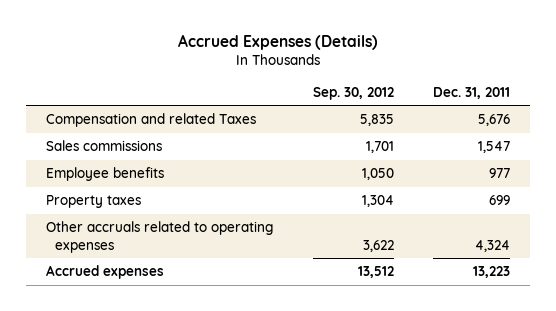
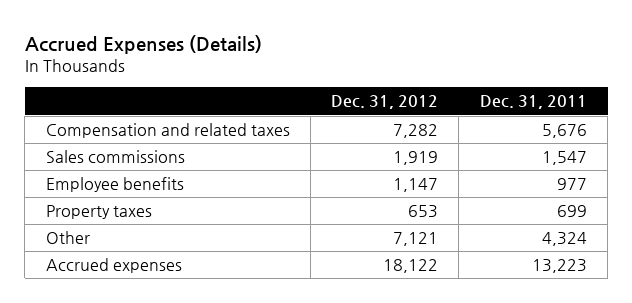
- | Sep. 30, 2012 | Dec. 31, 2011
+ | Dec. 31, 2012 | Dec. 31, 2011
- Compensation and related Taxes | 5,835 | 5,676
+ Compensation and related taxes | 7,282 | 5,676
- Other accruals related to operating expenses | 3,622 | 4,324
+ Other | 7,121 | 4,324

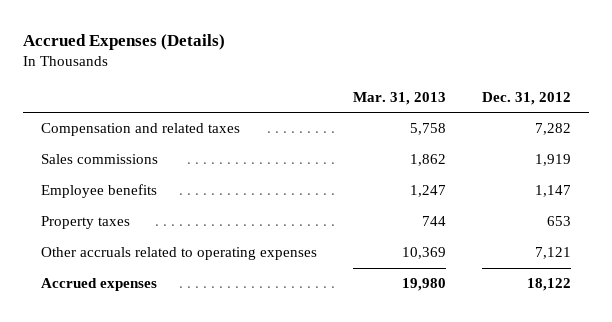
- | Dec. 31, 2012 | Dec. 31, 2011
+ | Mar. 31, 2013 | Dec. 31, 2012
- Other | 7,121 | 4,324
+ Other accruals related to operating expenses | 10,369 | 7,121

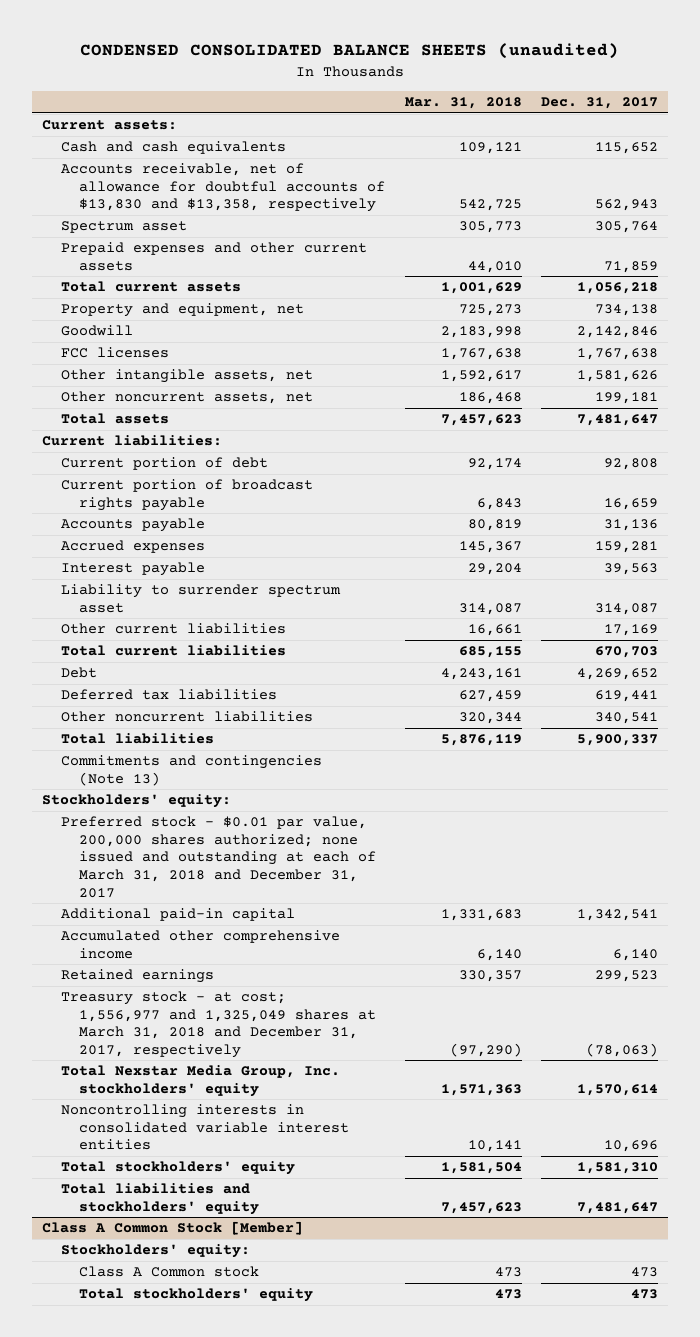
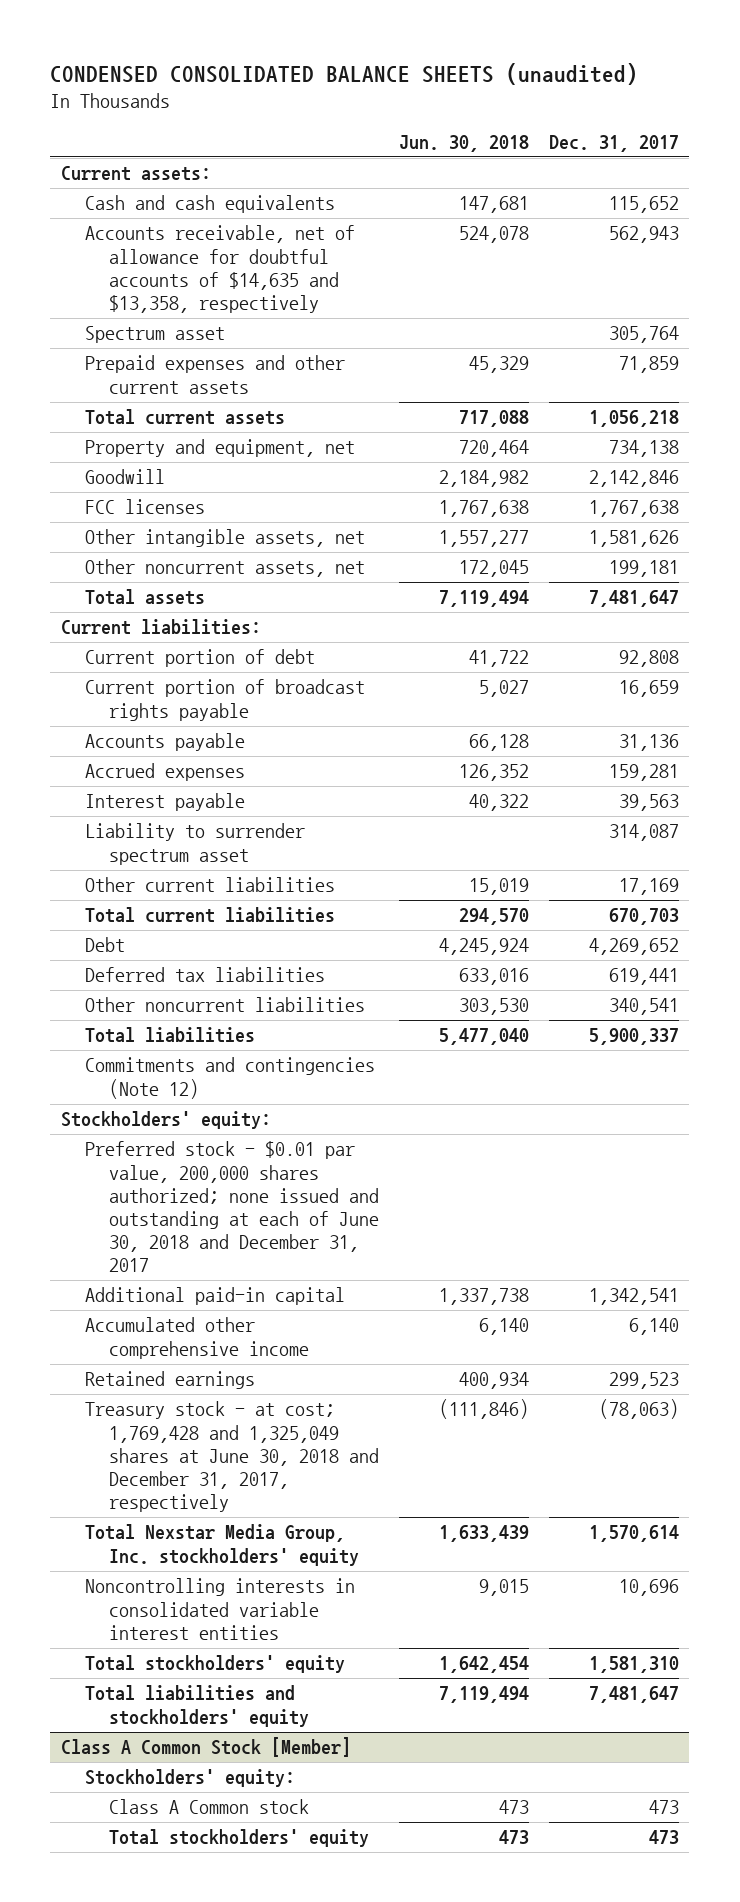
- | Mar. 31, 2018 | Dec. 31, 2017
+ | Jun. 30, 2018 | Dec. 31, 2017
- Accounts receivable, net of allowance for doubtful accounts of $13,830 and $13,358, respectively | 542,725 | 562,943
+ Accounts receivable, net of allowance for doubtful accounts of $14,635 and $13,358, respectively | 524,078 | 562,943
- Commitments and contingencies (Note 13)
+ Commitments and contingencies (Note 12)
- Preferred stock - $0.01 par value, 200,000 shares authorized; none issued and outstanding at each of March 31, 2018 and December 31, 2017
+ Preferred stock - $0.01 par value, 200,000 shares authorized; none issued and outstanding at each of June 30, 2018 and December 31, 2017
- Treasury stock - at cost; 1,556,977 and 1,325,049 shares at March 31, 2018 and December 31, 2017, respectively | (97,290) | (78,063)
+ Treasury stock - at cost; 1,769,428 and 1,325,049 shares at June 30, 2018 and December 31, 2017, respectively | (111,846) | (78,063)

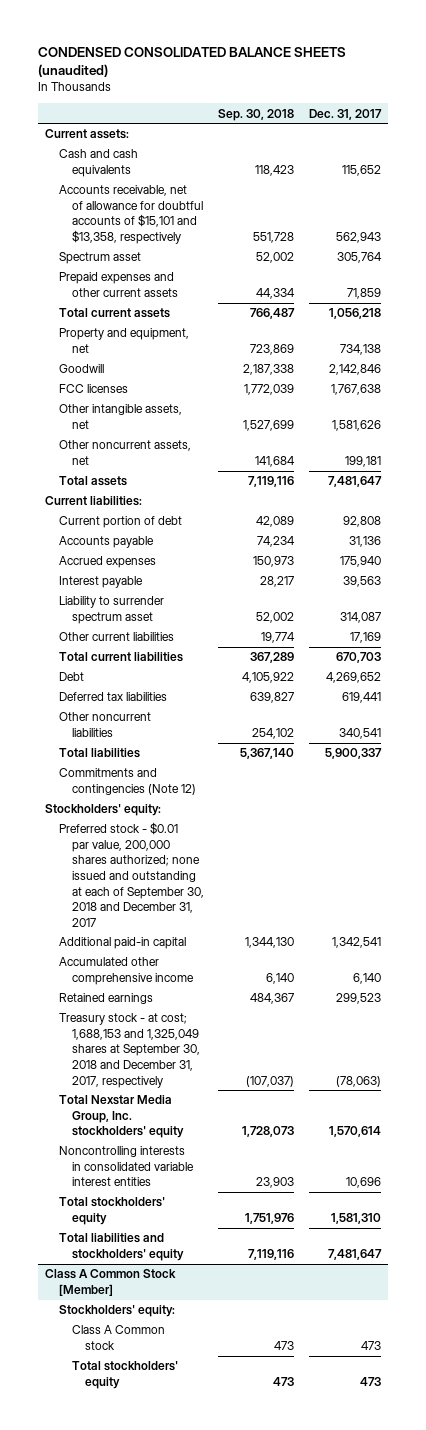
- | Jun. 30, 2018 | Dec. 31, 2017
+ | Sep. 30, 2018 | Dec. 31, 2017
- Accounts receivable, net of allowance for doubtful accounts of $14,635 and $13,358, respectively | 524,078 | 562,943
+ Accounts receivable, net of allowance for doubtful accounts of $15,101 and $13,358, respectively | 551,728 | 562,943
- Current portion of broadcast rights payable | 5,027 | 16,659
- Accrued expenses | 126,352 | 159,281
+ Accrued expenses | 150,973 | 175,940
- Preferred stock - $0.01 par value, 200,000 shares authorized; none issued and outstanding at each of June 30, 2018 and December 31, 2017
+ Preferred stock - $0.01 par value, 200,000 shares authorized; none issued and outstanding at each of September 30, 2018 and December 31, 2017
- Treasury stock - at cost; 1,769,428 and 1,325,049 shares at June 30, 2018 and December 31, 2017, respectively | (111,846) | (78,063)
+ Treasury stock - at cost; 1,688,153 and 1,325,049 shares at September 30, 2018 and December 31, 2017, respectively | (107,037) | (78,063)

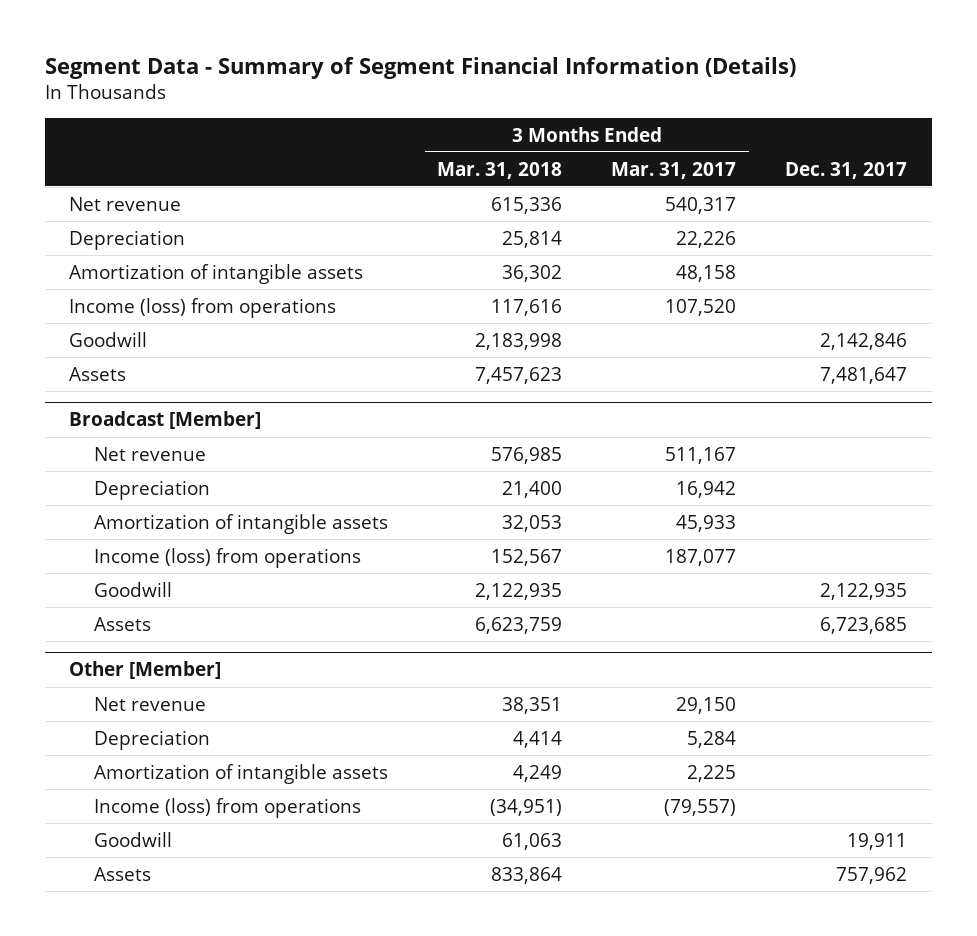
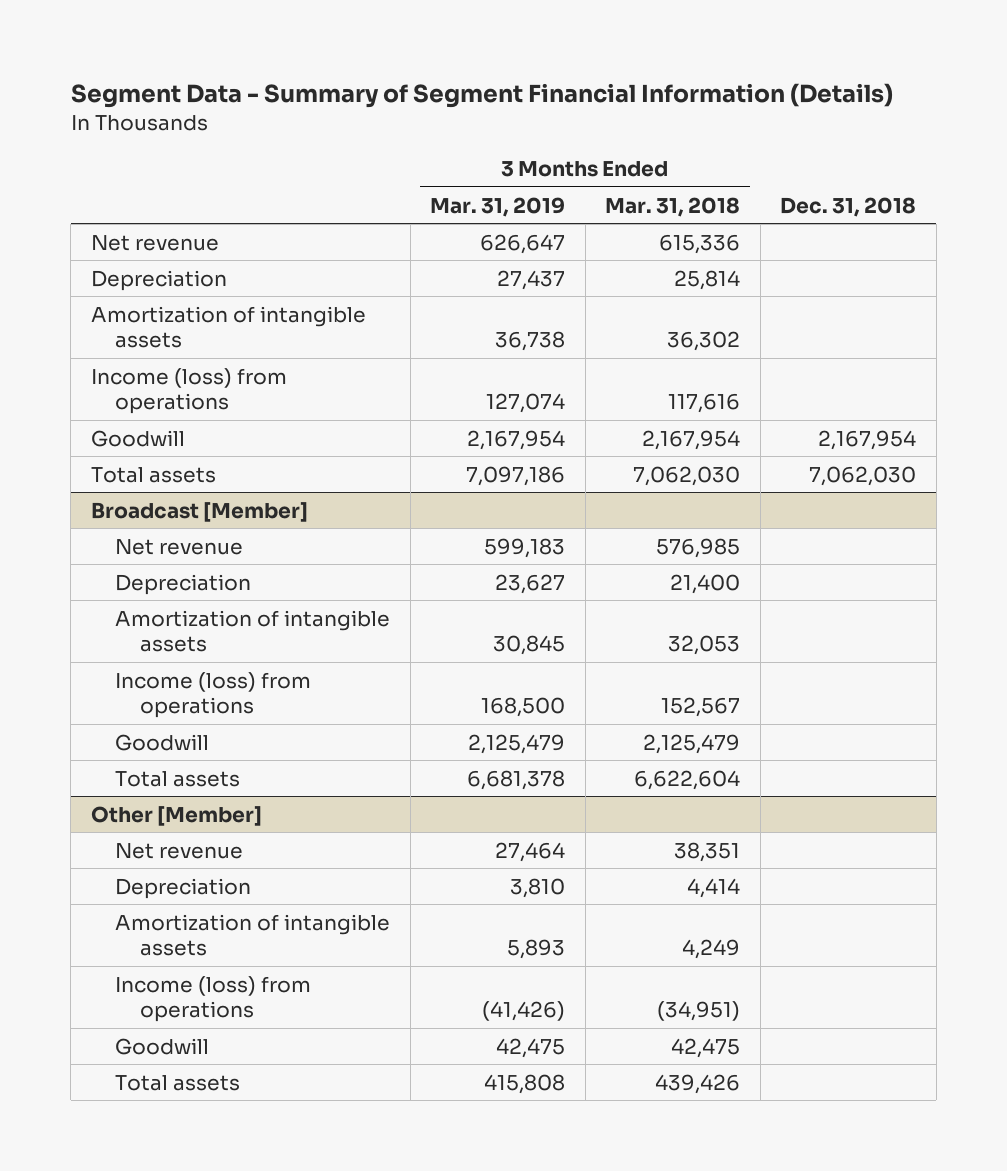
- | 3 Months Ended Mar. 31, 2018 | 3 Months Ended Mar. 31, 2017 | Dec. 31, 2017
+ | 3 Months Ended Mar. 31, 2019 | 3 Months Ended Mar. 31, 2018 | Dec. 31, 2018
- Goodwill | 2,183,998 | | 2,142,846
- Assets | 7,457,623 | | 7,481,647
+ Goodwill | 2,167,954 | 2,167,954 | 2,167,954
+ Total assets | 7,097,186 | 7,062,030 | 7,062,030
@ Broadcast [Member]
- Goodwill | 2,122,935 | | 2,122,935
- Assets | 6,623,759 | | 6,723,685
+ Goodwill | 2,125,479 | 2,125,479 |
+ Total assets | 6,681,378 | 6,622,604 |
@ Other [Member]
- Goodwill | 61,063 | | 19,911
- Assets | 833,864 | | 757,962
+ Goodwill | 42,475 | 42,475 |
+ Total assets | 415,808 | 439,426 |

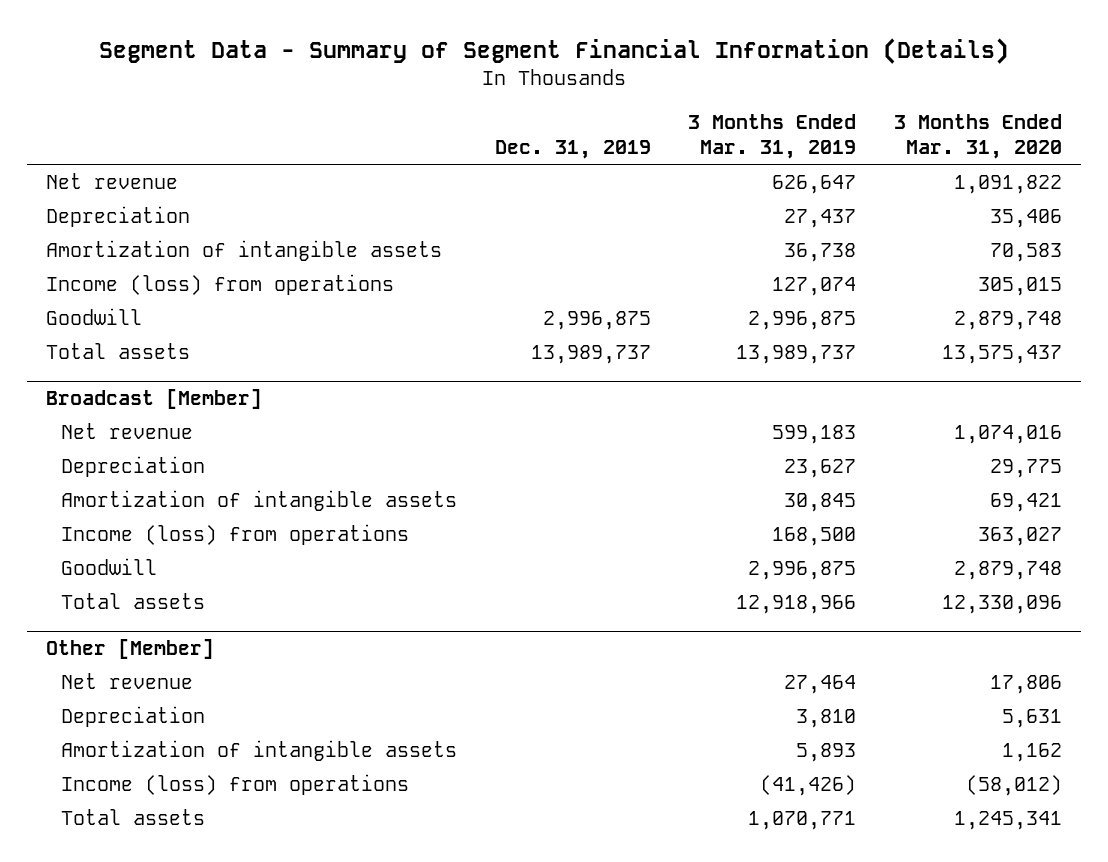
- | 3 Months Ended Mar. 31, 2019 | 3 Months Ended Mar. 31, 2018 | Dec. 31, 2018
+ | Dec. 31, 2019 | 3 Months Ended Mar. 31, 2019 | 3 Months Ended Mar. 31, 2020
- Goodwill | 2,167,954 | 2,167,954 | 2,167,954
- Total assets | 7,097,186 | 7,062,030 | 7,062,030
+ Goodwill | 2,996,875 | 2,996,875 | 2,879,748
+ Total assets | 13,989,737 | 13,989,737 | 13,575,437
@ Broadcast [Member]
- Goodwill | 2,125,479 | 2,125,479 |
- Total assets | 6,681,378 | 6,622,604 |
+ Goodwill | | 2,996,875 | 2,879,748
+ Total assets | | 12,918,966 | 12,330,096
@ Other [Member]
- Goodwill | 42,475 | 42,475 |
- Total assets | 415,808 | 439,426 |
+ Total assets | | 1,070,771 | 1,245,341

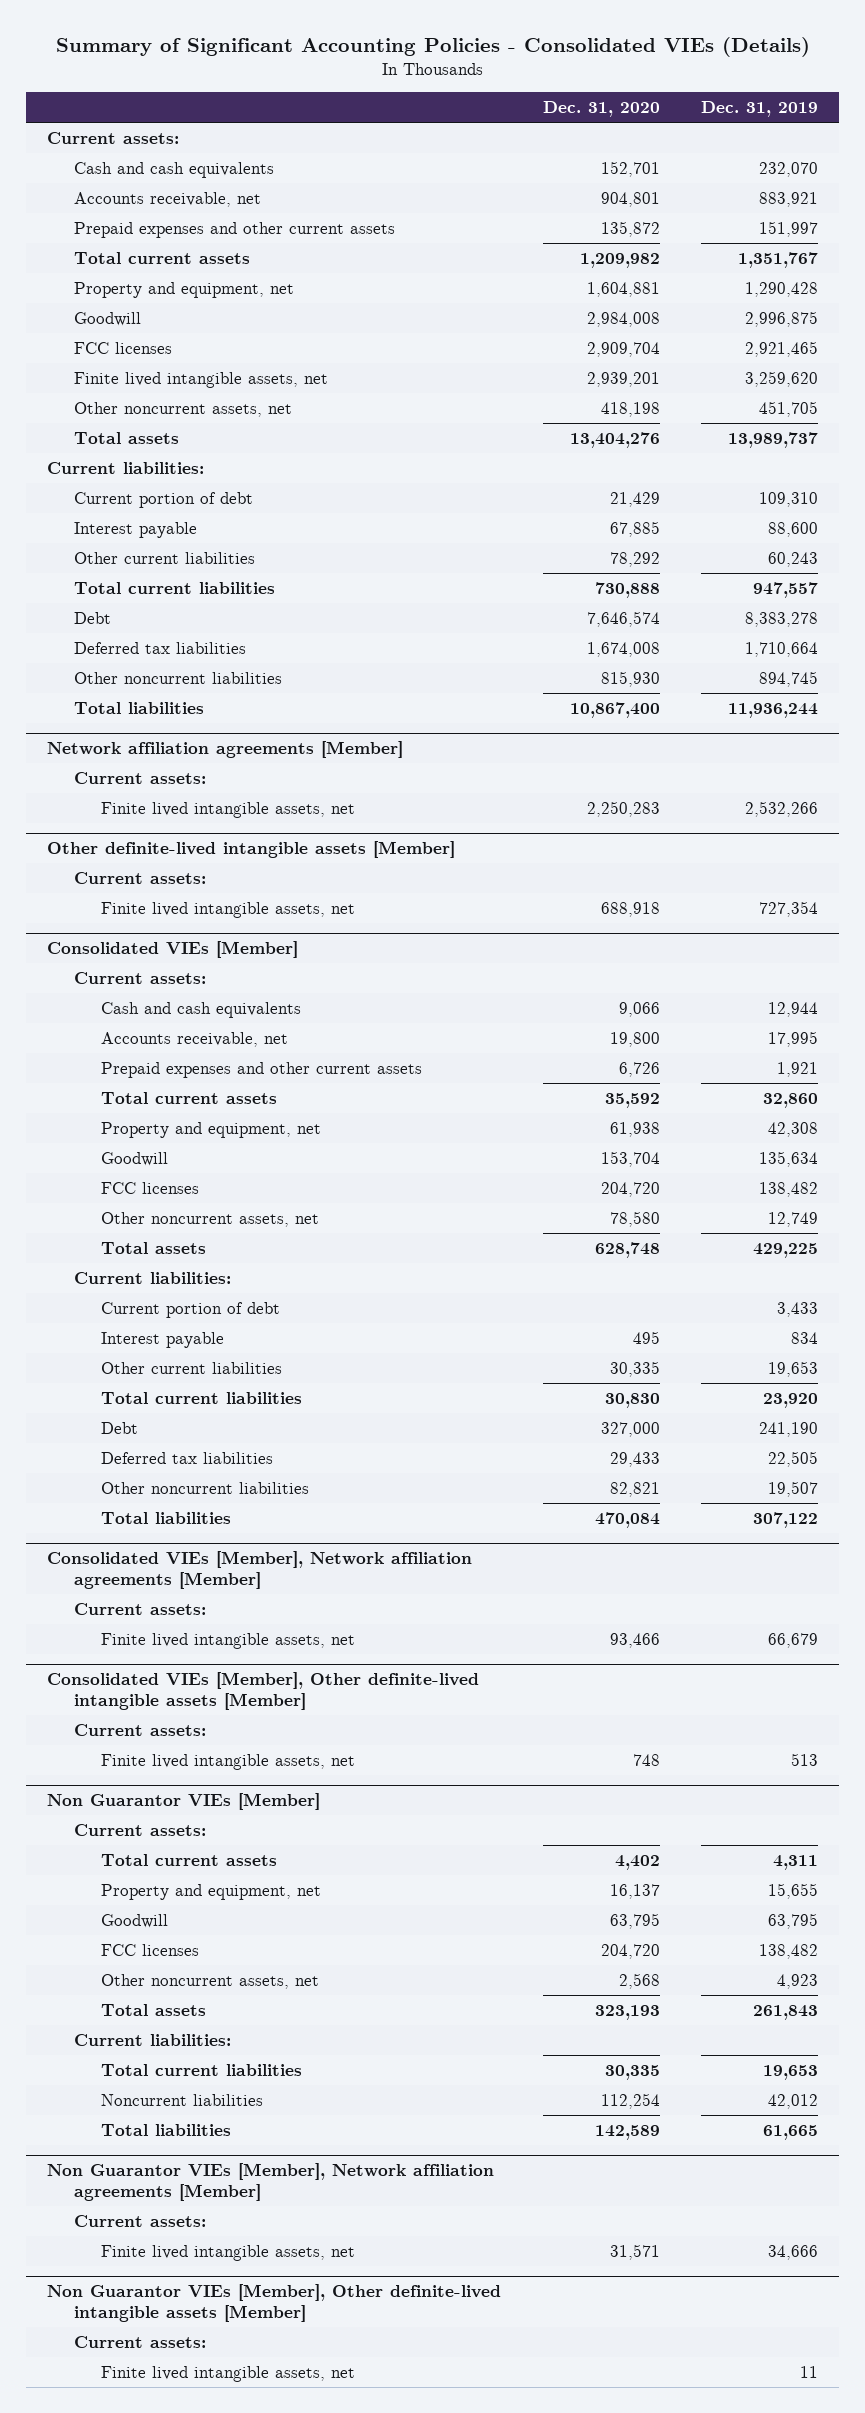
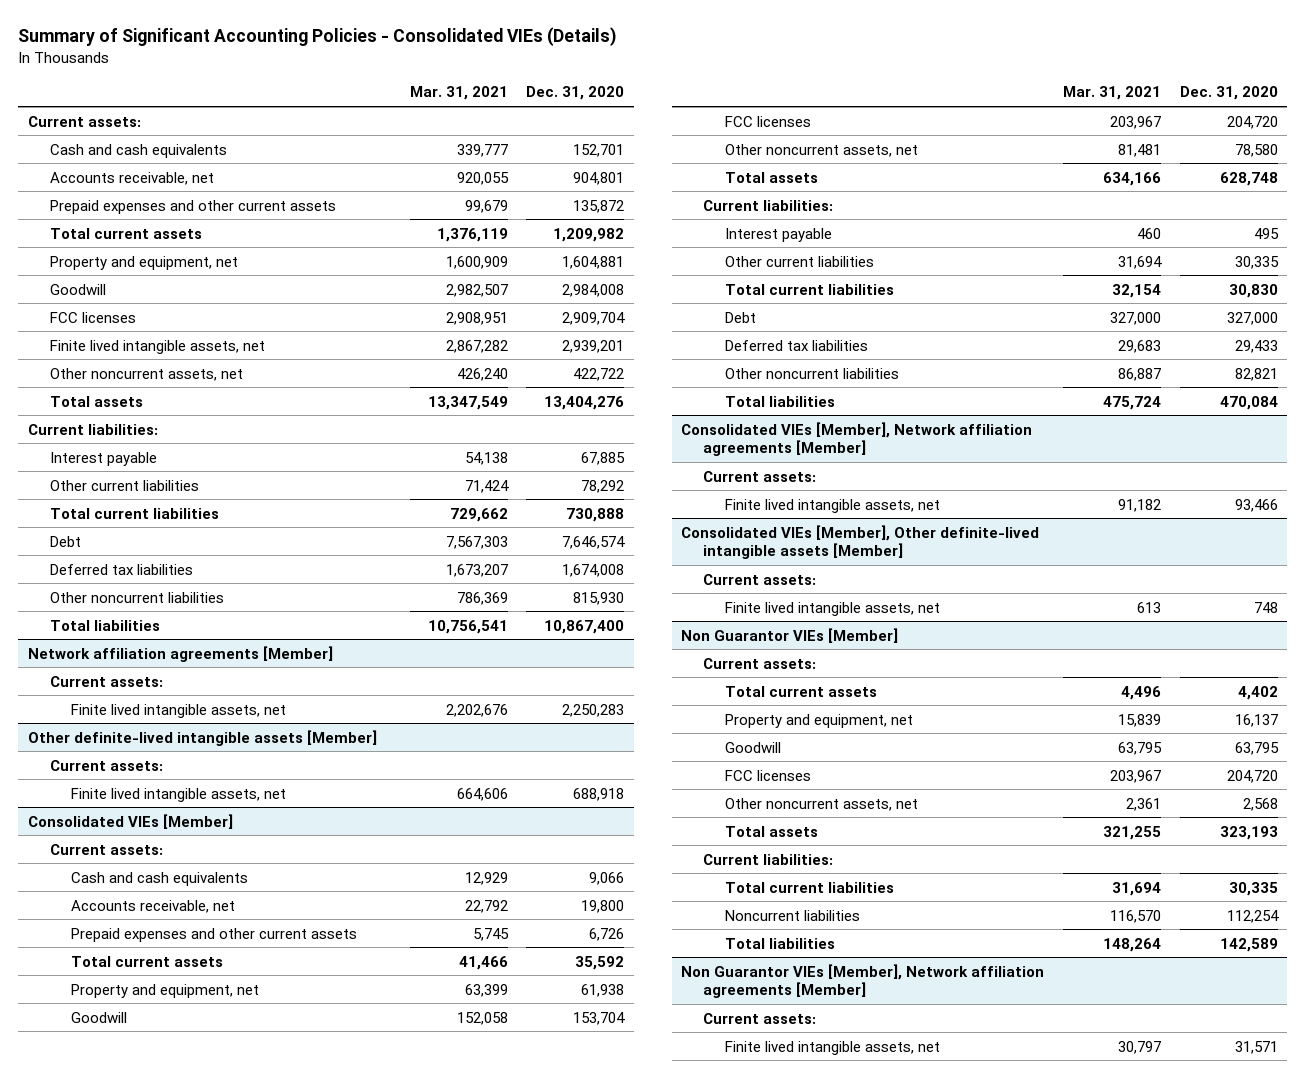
- | Dec. 31, 2020 | Dec. 31, 2019
+ | Mar. 31, 2021 | Dec. 31, 2020
- Other noncurrent assets, net | 418,198 | 451,705
+ Other noncurrent assets, net | 426,240 | 422,722
- Current portion of debt | 21,429 | 109,310
@ Consolidated VIEs [Member]
- Current portion of debt | | 3,433
- Non Guarantor VIEs [Member], Other definite-lived intangible assets [Member]
- Current assets:
- Finite lived intangible assets, net | | 11

